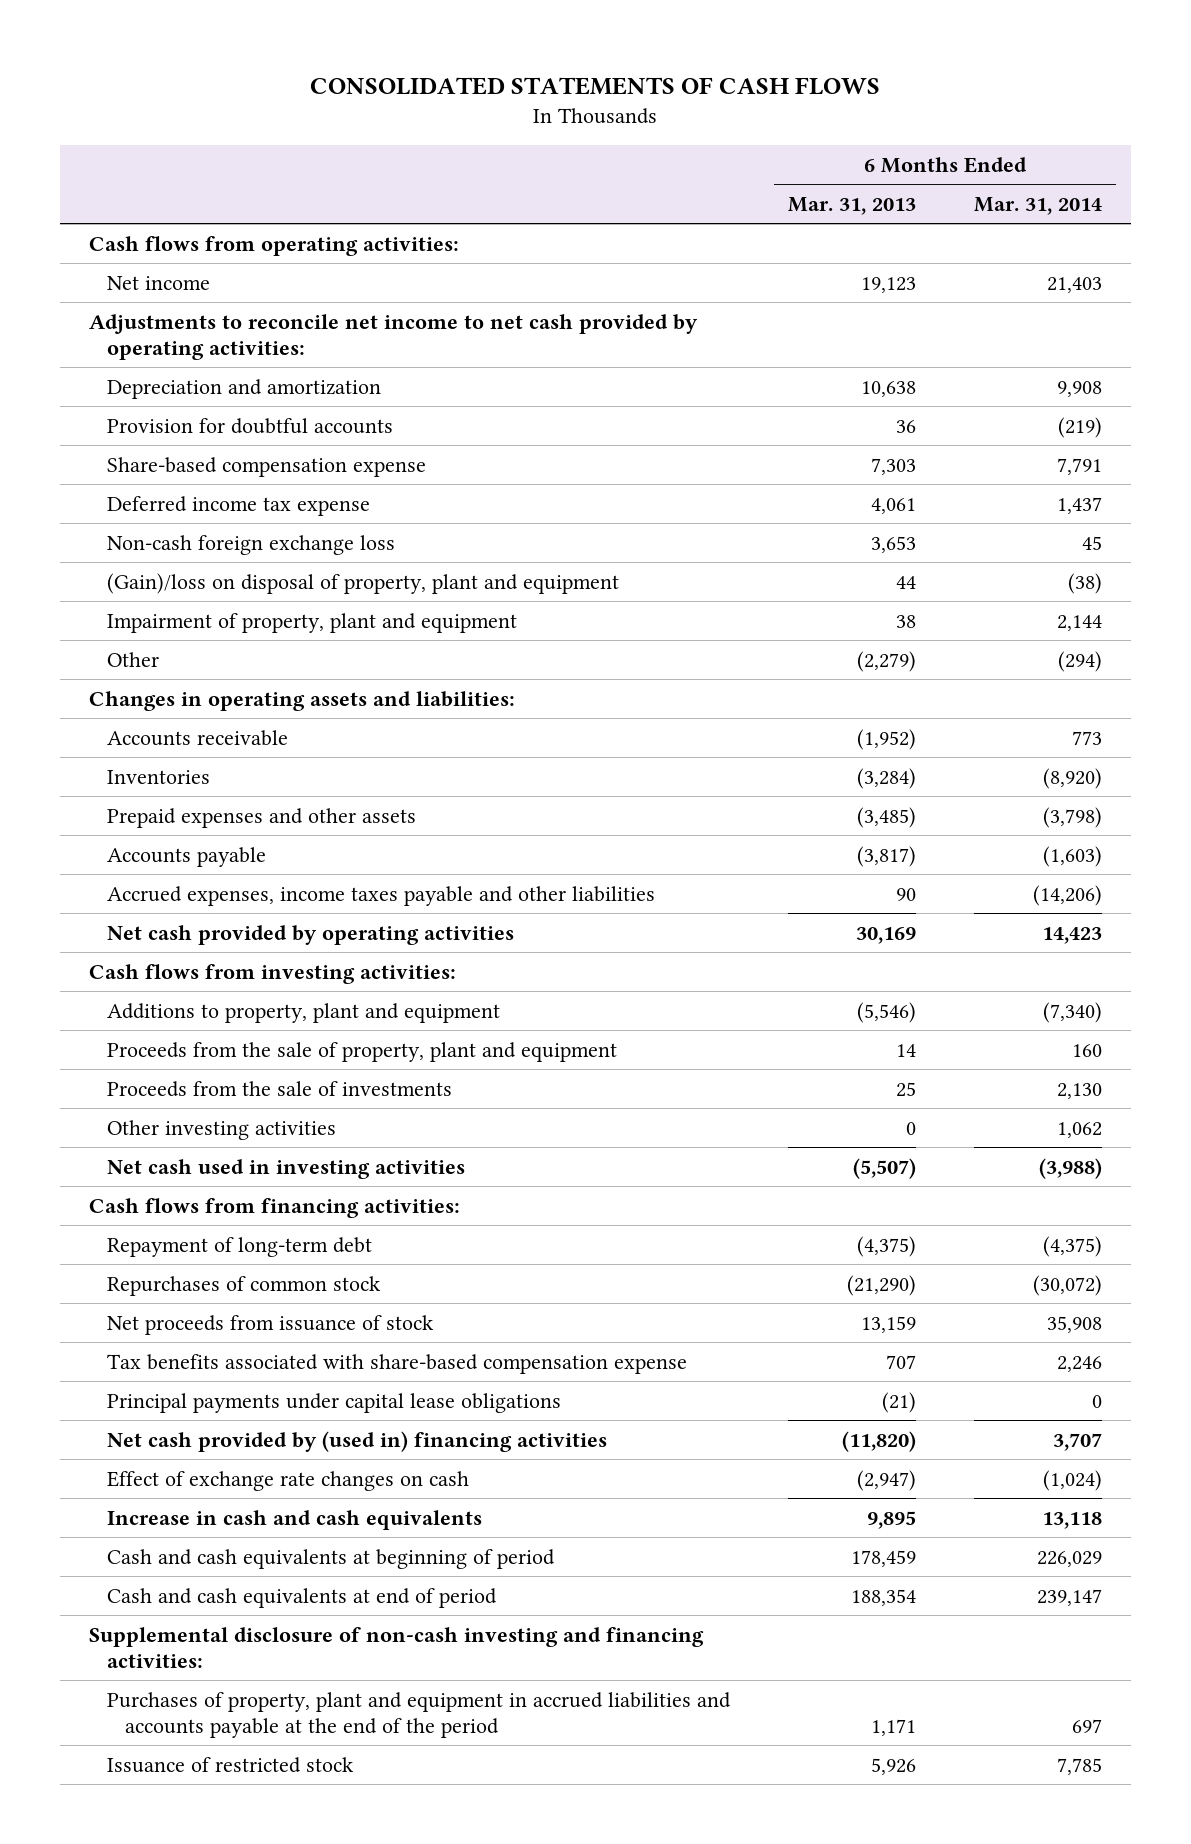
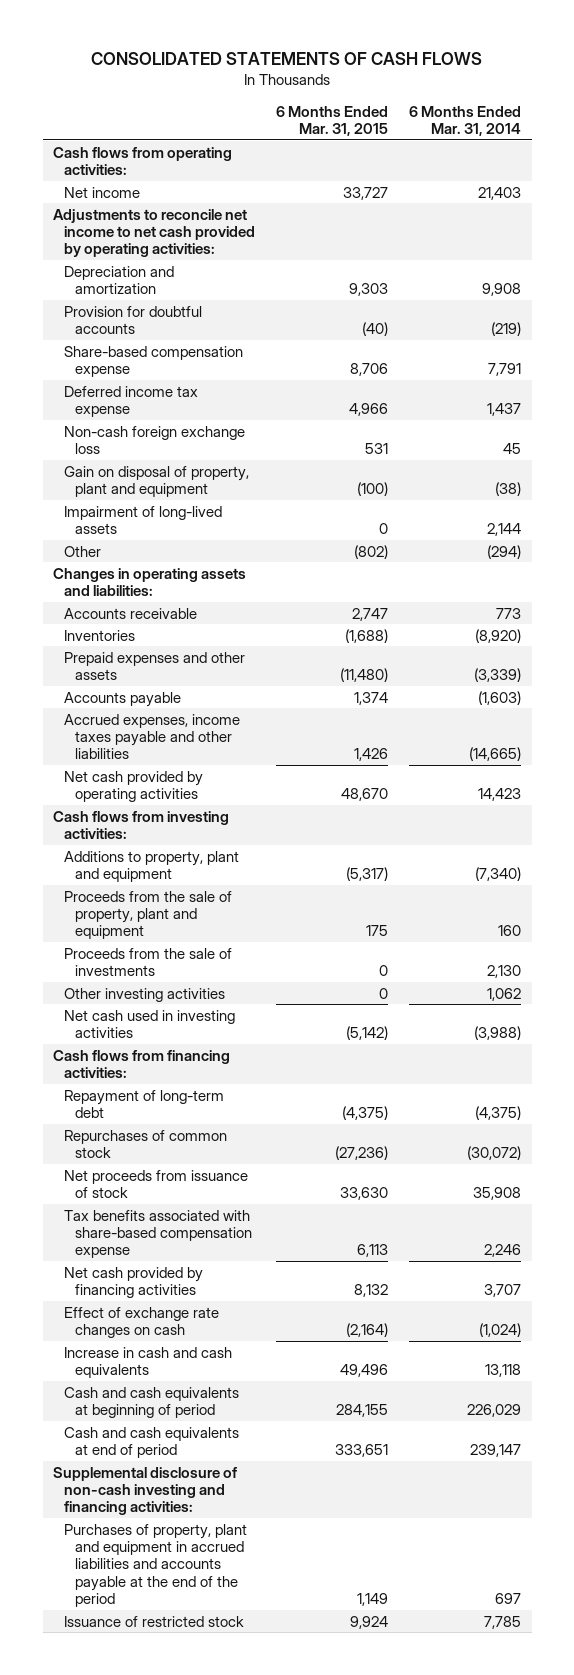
- | 6 Months Ended Mar. 31, 2013 | 6 Months Ended Mar. 31, 2014
+ | 6 Months Ended Mar. 31, 2015 | 6 Months Ended Mar. 31, 2014
- (Gain)/loss on disposal of property, plant and equipment | 44 | (38)
- Impairment of property, plant and equipment | 38 | 2,144
+ Gain on disposal of property, plant and equipment | (100) | (38)
+ Impairment of long-lived assets | 0 | 2,144
- Prepaid expenses and other assets | (3,485) | (3,798)
+ Prepaid expenses and other assets | (11,480) | (3,339)
- Accrued expenses, income taxes payable and other liabilities | 90 | (14,206)
+ Accrued expenses, income taxes payable and other liabilities | 1,426 | (14,665)
- Principal payments under capital lease obligations | (21) | 0
- Net cash provided by (used in) financing activities | (11,820) | 3,707
+ Net cash provided by financing activities | 8,132 | 3,707

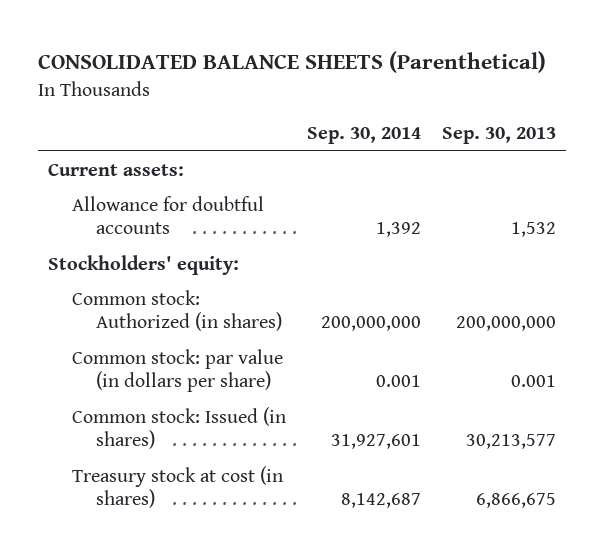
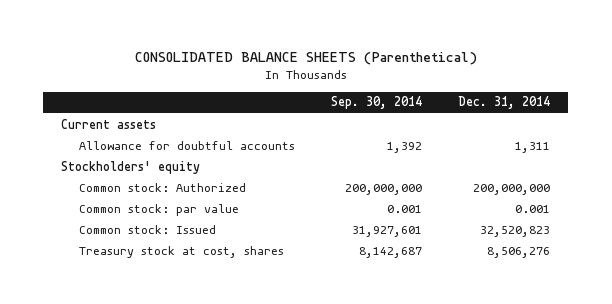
- | Sep. 30, 2014 | Sep. 30, 2013
+ | Sep. 30, 2014 | Dec. 31, 2014
- Current assets:
+ Current assets
- Stockholders' equity:
- Common stock: Authorized (in shares) | 200,000,000 | 200,000,000
- Common stock: par value (in dollars per share) | 0.001 | 0.001
- Common stock: Issued (in shares) | 31,927,601 | 30,213,577
- Treasury stock at cost (in shares) | 8,142,687 | 6,866,675
+ Stockholders' equity
+ Common stock: Authorized | 200,000,000 | 200,000,000
+ Common stock: par value | 0.001 | 0.001
+ Common stock: Issued | 31,927,601 | 32,520,823
+ Treasury stock at cost, shares | 8,142,687 | 8,506,276

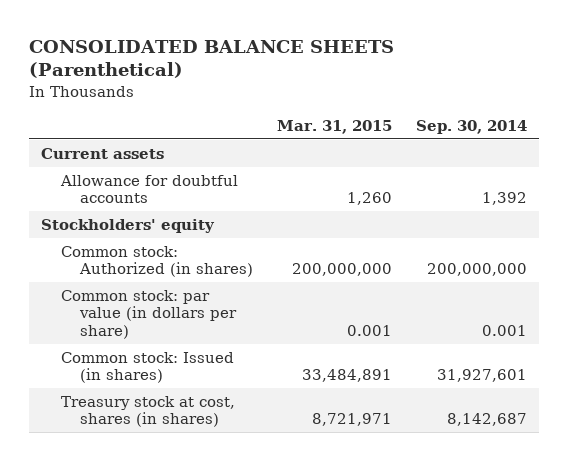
- | Sep. 30, 2014 | Dec. 31, 2014
+ | Mar. 31, 2015 | Sep. 30, 2014
- Common stock: Authorized | 200,000,000 | 200,000,000
- Common stock: par value | 0.001 | 0.001
- Common stock: Issued | 31,927,601 | 32,520,823
- Treasury stock at cost, shares | 8,142,687 | 8,506,276
+ Common stock: Authorized (in shares) | 200,000,000 | 200,000,000
+ Common stock: par value (in dollars per share) | 0.001 | 0.001
+ Common stock: Issued (in shares) | 33,484,891 | 31,927,601
+ Treasury stock at cost, shares (in shares) | 8,721,971 | 8,142,687

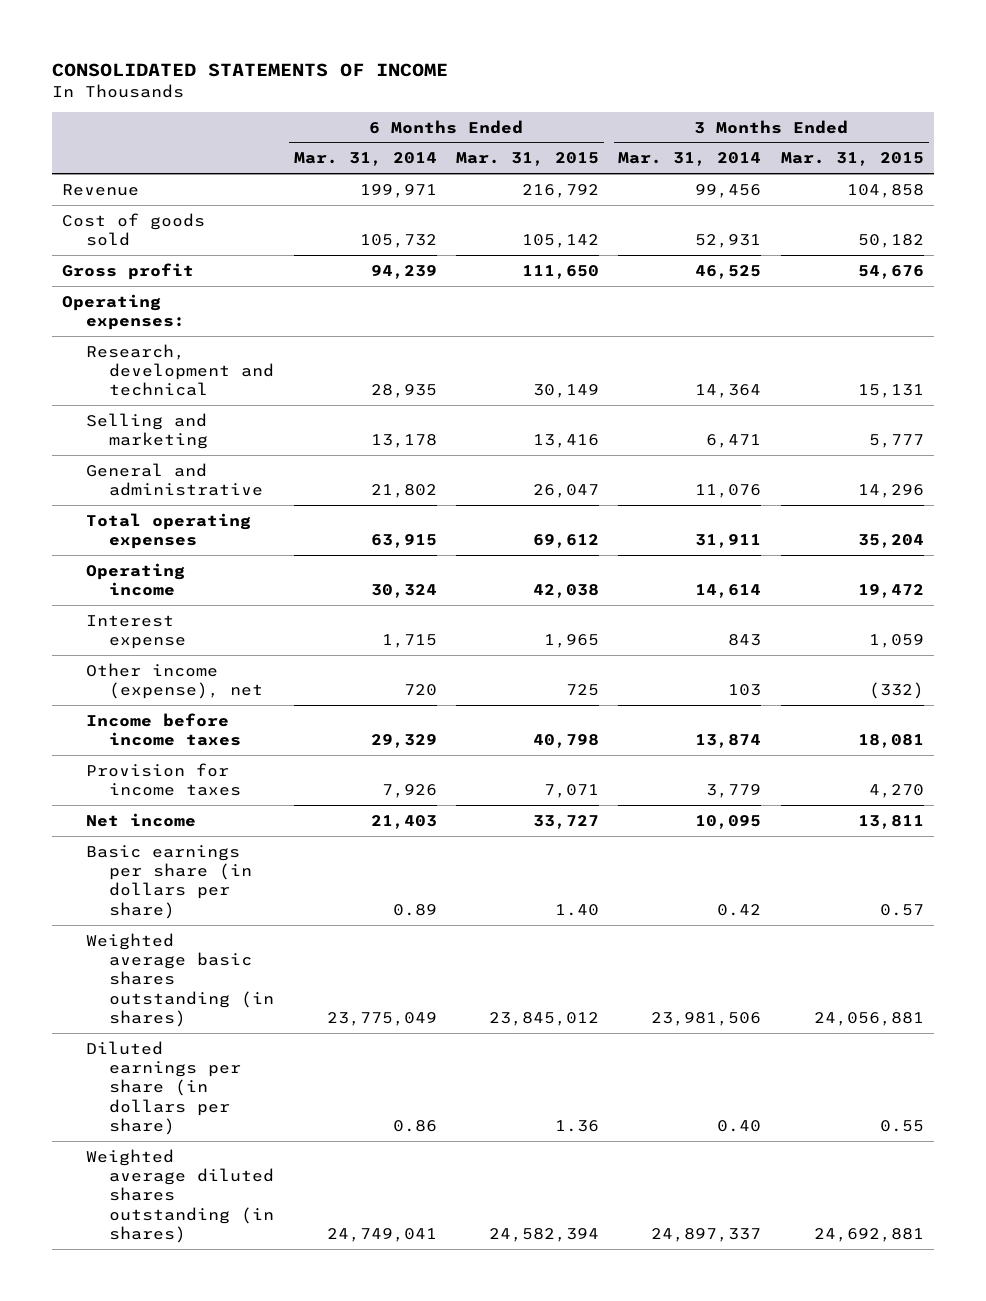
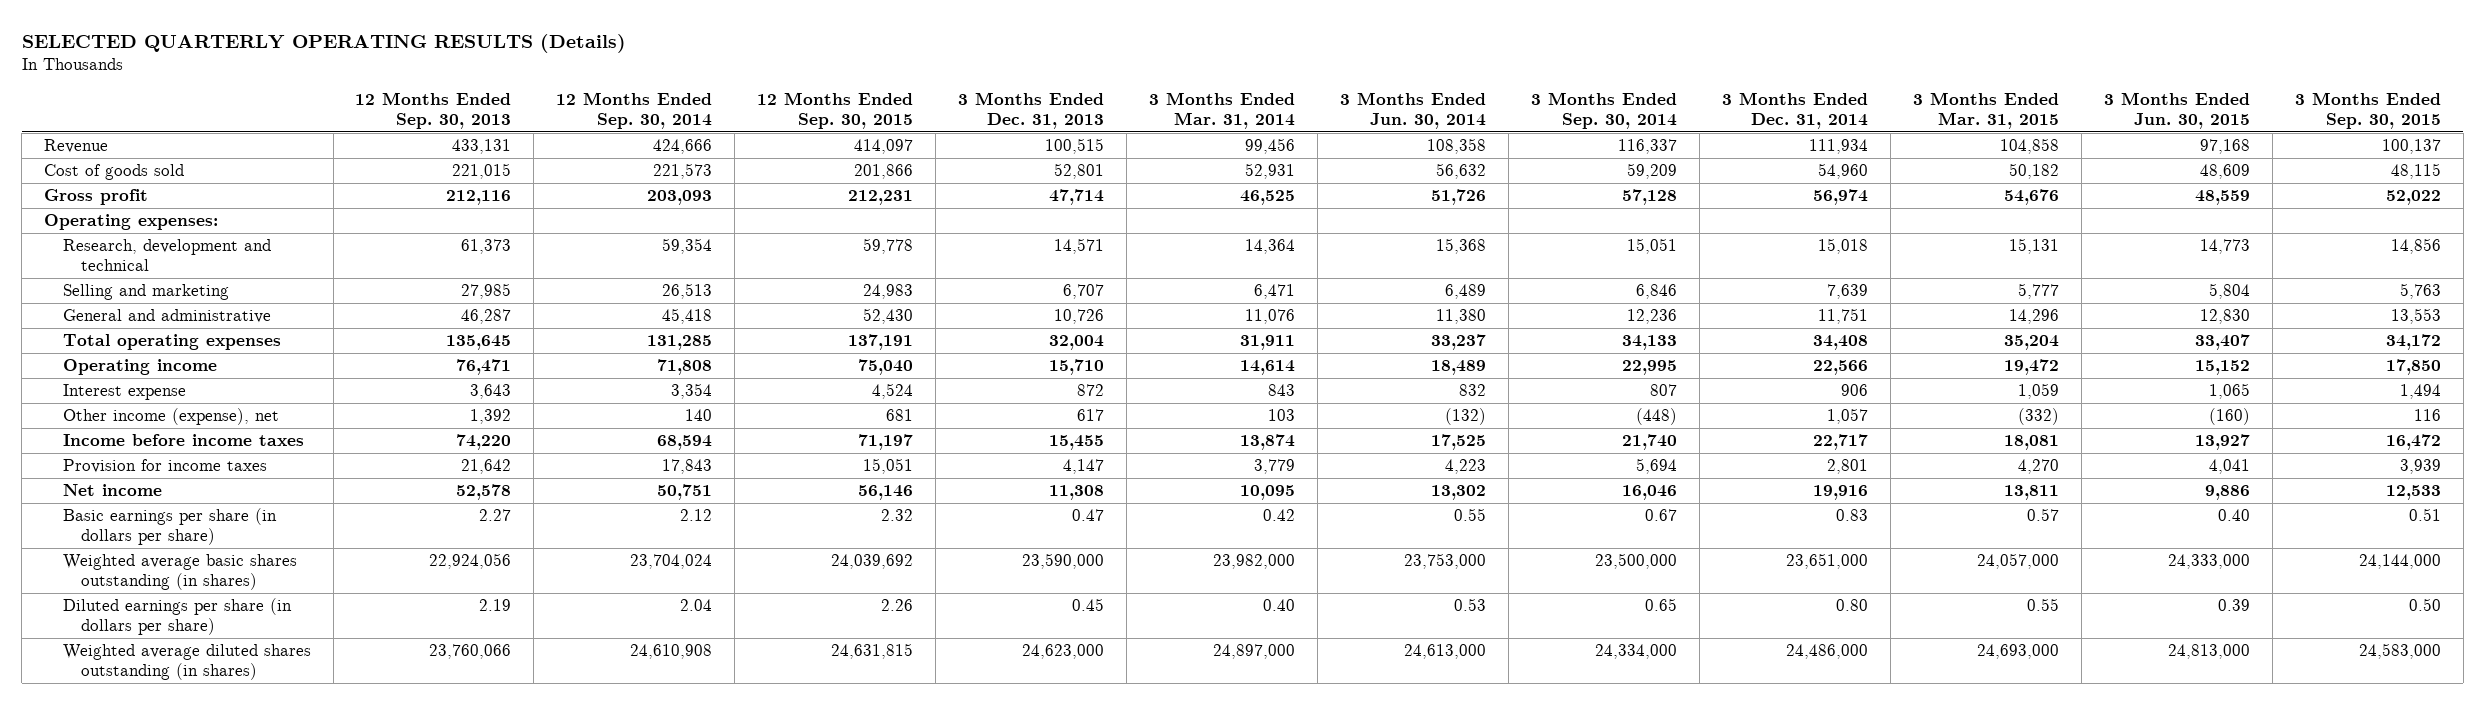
- CONSOLIDATED STATEMENTS OF INCOME
+ SELECTED QUARTERLY OPERATING RESULTS (Details)
- | 6 Months Ended Mar. 31, 2014 | 6 Months Ended Mar. 31, 2015 | 3 Months Ended Mar. 31, 2014 | 3 Months Ended Mar. 31, 2015
+ | 12 Months Ended Sep. 30, 2013 | 12 Months Ended Sep. 30, 2014 | 12 Months Ended Sep. 30, 2015 | 3 Months Ended Dec. 31, 2013 | 3 Months Ended Mar. 31, 2014 | 3 Months Ended Jun. 30, 2014 | 3 Months Ended Sep. 30, 2014 | 3 Months Ended Dec. 31, 2014 | 3 Months Ended Mar. 31, 2015 | 3 Months Ended Jun. 30, 2015 | 3 Months Ended Sep. 30, 2015
- Weighted average basic shares outstanding (in shares) | 23,775,049 | 23,845,012 | 23,981,506 | 24,056,881
+ Weighted average basic shares outstanding (in shares) | 22,924,056 | 23,704,024 | 24,039,692 | 23,590,000 | 23,982,000 | 23,753,000 | 23,500,000 | 23,651,000 | 24,057,000 | 24,333,000 | 24,144,000
- Weighted average diluted shares outstanding (in shares) | 24,749,041 | 24,582,394 | 24,897,337 | 24,692,881
+ Weighted average diluted shares outstanding (in shares) | 23,760,066 | 24,610,908 | 24,631,815 | 24,623,000 | 24,897,000 | 24,613,000 | 24,334,000 | 24,486,000 | 24,693,000 | 24,813,000 | 24,583,000

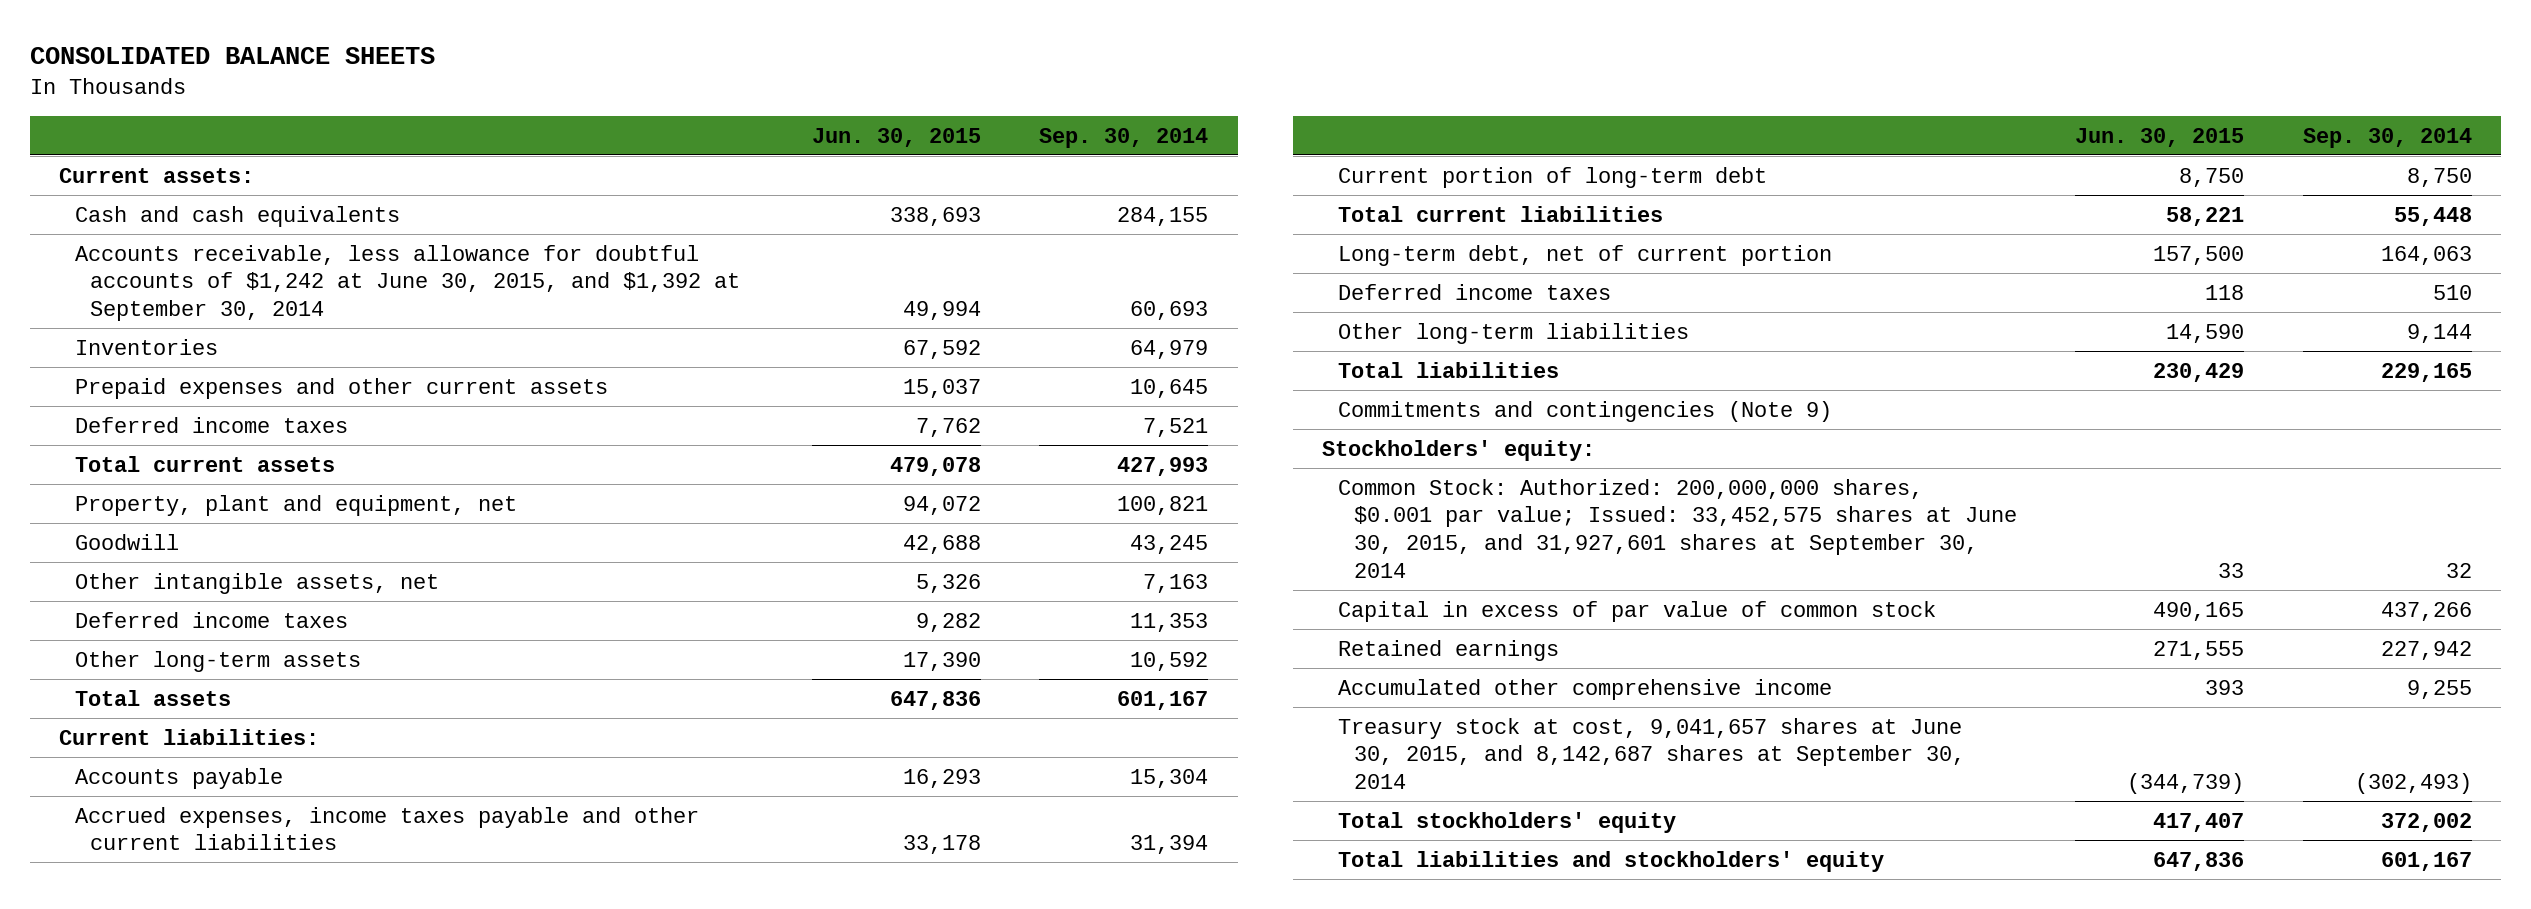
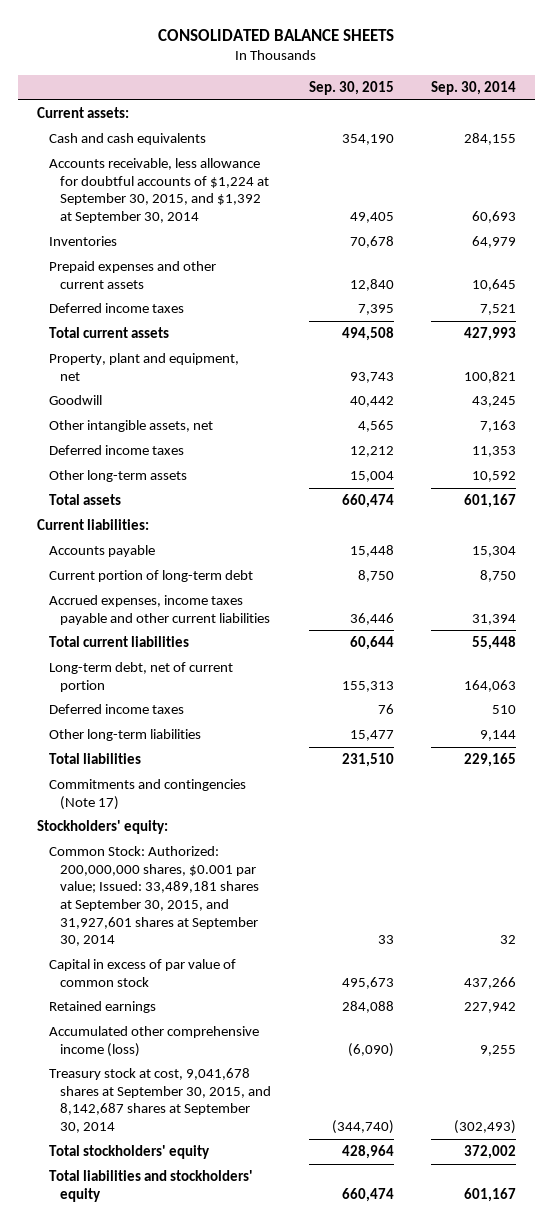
- | Jun. 30, 2015 | Sep. 30, 2014
+ | Sep. 30, 2015 | Sep. 30, 2014
- Accounts receivable, less allowance for doubtful accounts of $1,242 at June 30, 2015, and $1,392 at September 30, 2014 | 49,994 | 60,693
+ Accounts receivable, less allowance for doubtful accounts of $1,224 at September 30, 2015, and $1,392 at September 30, 2014 | 49,405 | 60,693
moved down: Accrued expenses, income taxes payable and other current liabilities | 36,446 | 31,394
- Commitments and contingencies (Note 9)
+ Commitments and contingencies (Note 17)
- Common Stock: Authorized: 200,000,000 shares, $0.001 par value; Issued: 33,452,575 shares at June 30, 2015, and 31,927,601 shares at September 30, 2014 | 33 | 32
+ Common Stock: Authorized: 200,000,000 shares, $0.001 par value; Issued: 33,489,181 shares at September 30, 2015, and 31,927,601 shares at September 30, 2014 | 33 | 32
- Accumulated other comprehensive income | 393 | 9,255
- Treasury stock at cost, 9,041,657 shares at June 30, 2015, and 8,142,687 shares at September 30, 2014 | (344,739) | (302,493)
+ Accumulated other comprehensive income (loss) | (6,090) | 9,255
+ Treasury stock at cost, 9,041,678 shares at September 30, 2015, and 8,142,687 shares at September 30, 2014 | (344,740) | (302,493)

